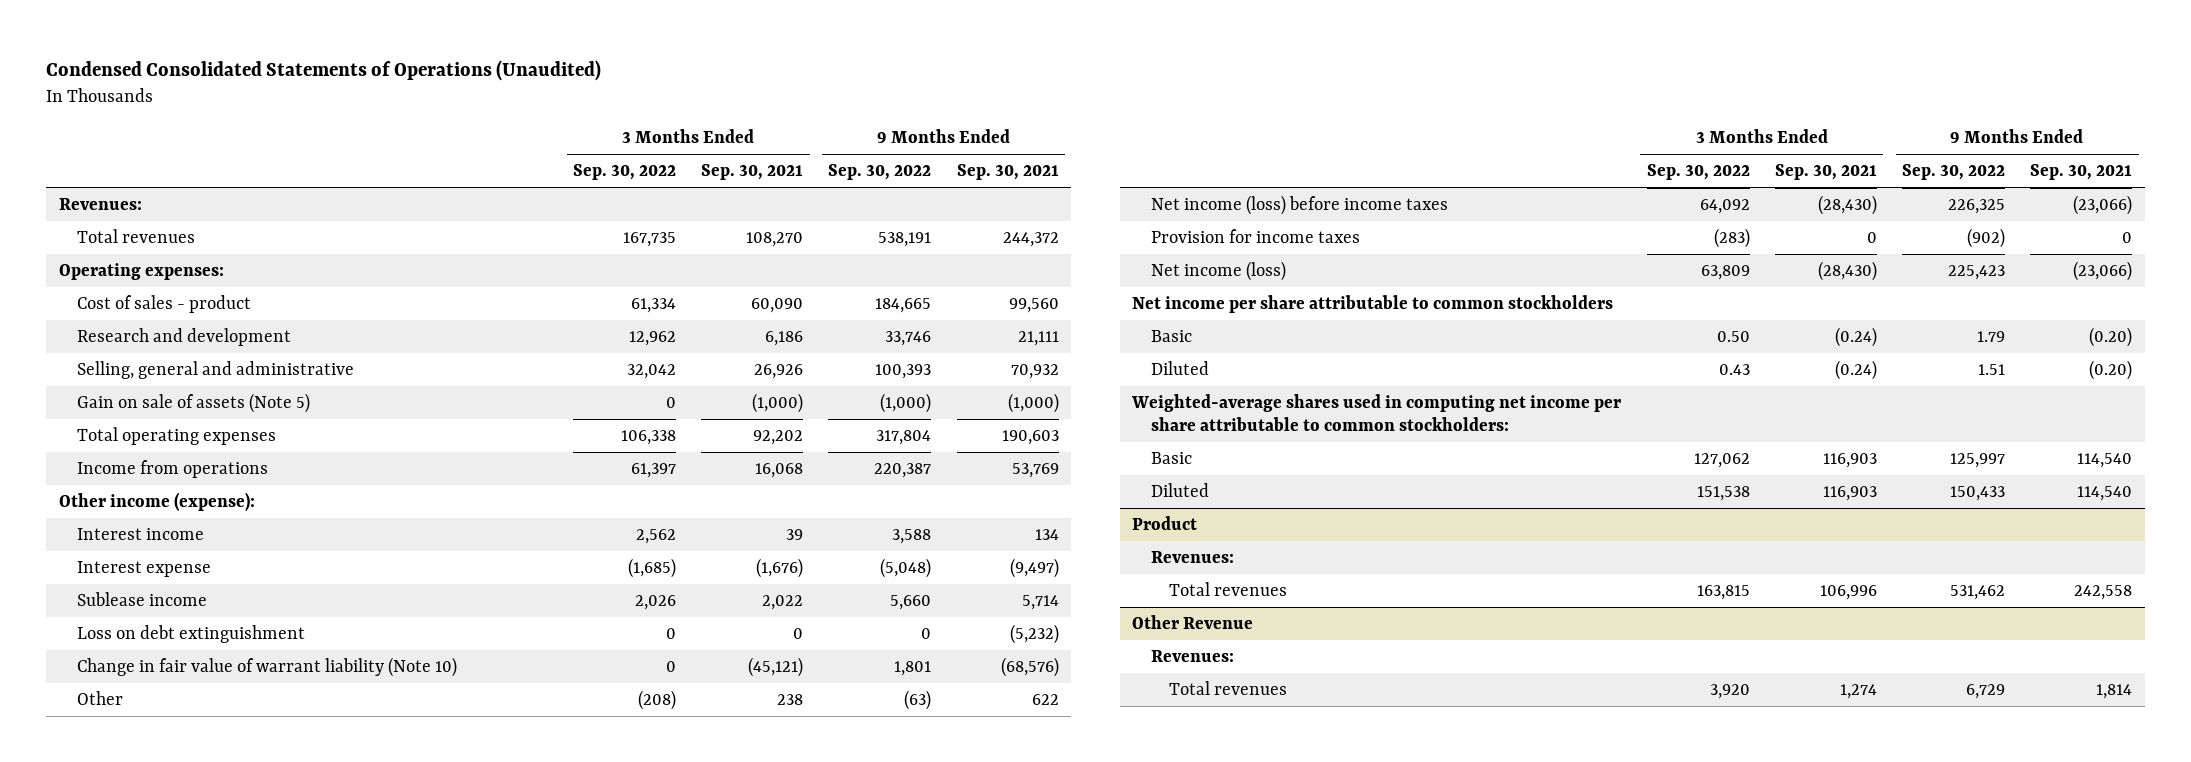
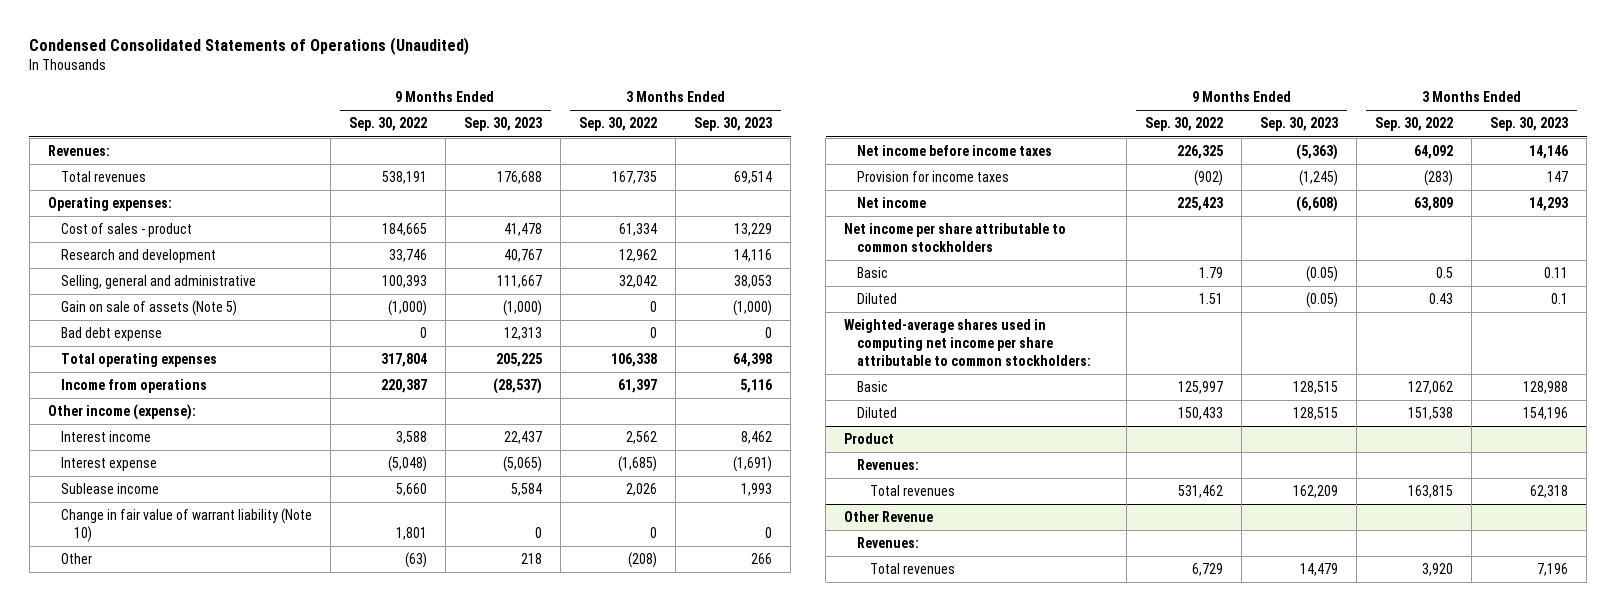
- | 3 Months Ended Sep. 30, 2022 | 3 Months Ended Sep. 30, 2021 | 9 Months Ended Sep. 30, 2022 | 9 Months Ended Sep. 30, 2021
+ | 9 Months Ended Sep. 30, 2022 | 9 Months Ended Sep. 30, 2023 | 3 Months Ended Sep. 30, 2022 | 3 Months Ended Sep. 30, 2023
+ Bad debt expense | 0 | 12,313 | 0 | 0
- Loss on debt extinguishment | 0 | 0 | 0 | (5,232)
- Net income (loss) before income taxes | 64,092 | (28,430) | 226,325 | (23,066)
+ Net income before income taxes | 226,325 | (5,363) | 64,092 | 14,146
- Net income (loss) | 63,809 | (28,430) | 225,423 | (23,066)
+ Net income | 225,423 | (6,608) | 63,809 | 14,293
- Basic | 0.50 | (0.24) | 1.79 | (0.20)
+ Basic | 1.79 | (0.05) | 0.5 | 0.11

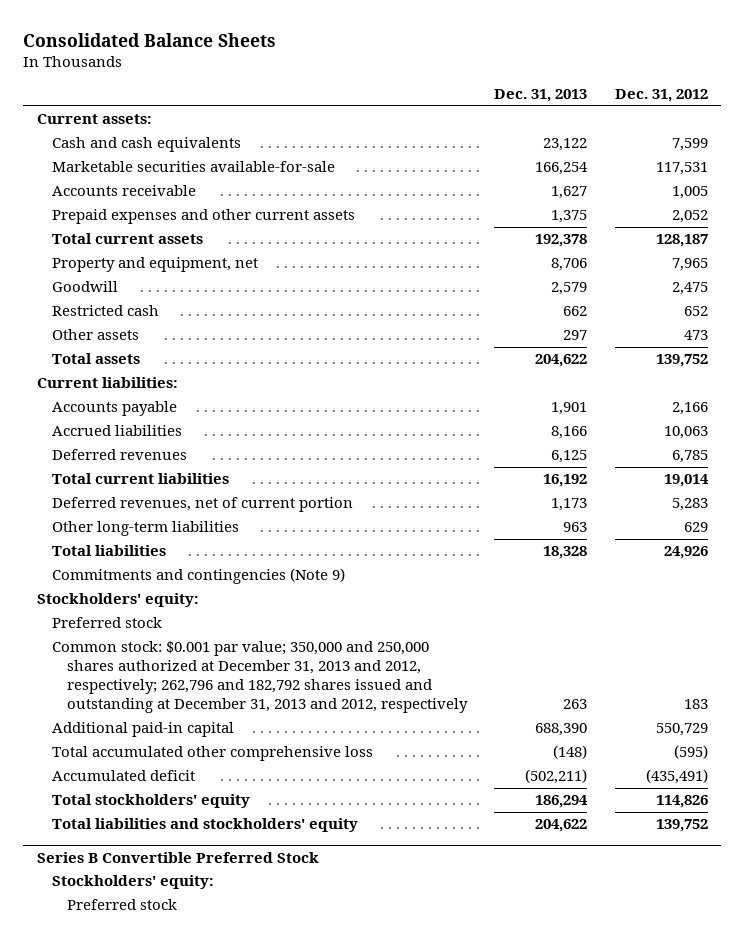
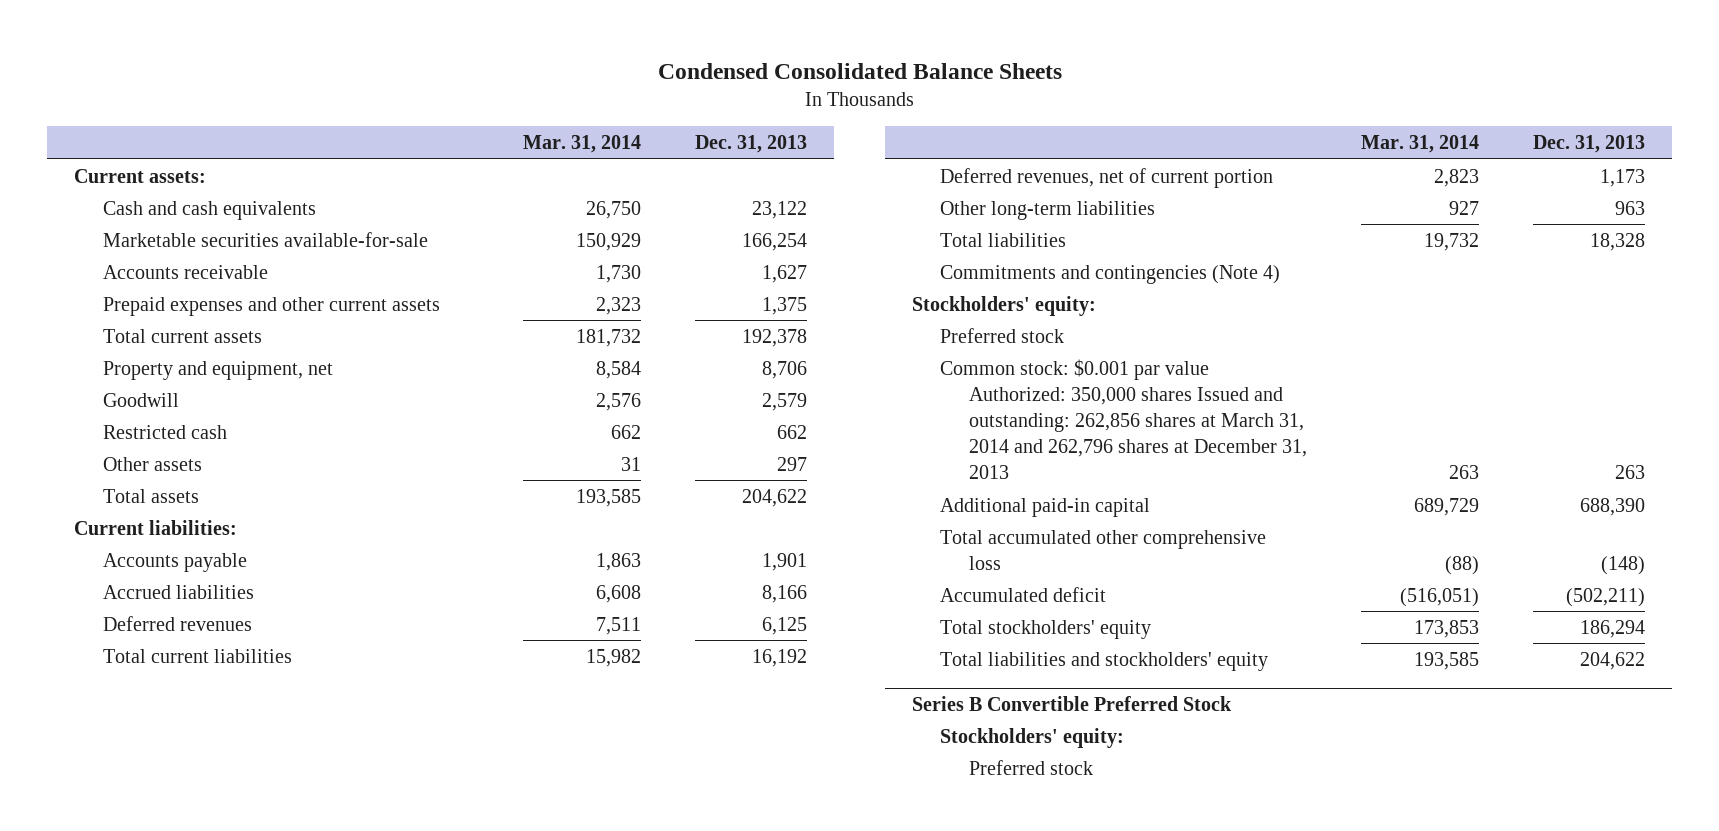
- Consolidated Balance Sheets
+ Condensed Consolidated Balance Sheets
- | Dec. 31, 2013 | Dec. 31, 2012
+ | Mar. 31, 2014 | Dec. 31, 2013
- Commitments and contingencies (Note 9)
+ Commitments and contingencies (Note 4)
- Common stock: $0.001 par value; 350,000 and 250,000 shares authorized at December 31, 2013 and 2012, respectively; 262,796 and 182,792 shares issued and outstanding at December 31, 2013 and 2012, respectively | 263 | 183
+ Common stock: $0.001 par value Authorized: 350,000 shares Issued and outstanding: 262,856 shares at March 31, 2014 and 262,796 shares at December 31, 2013 | 263 | 263

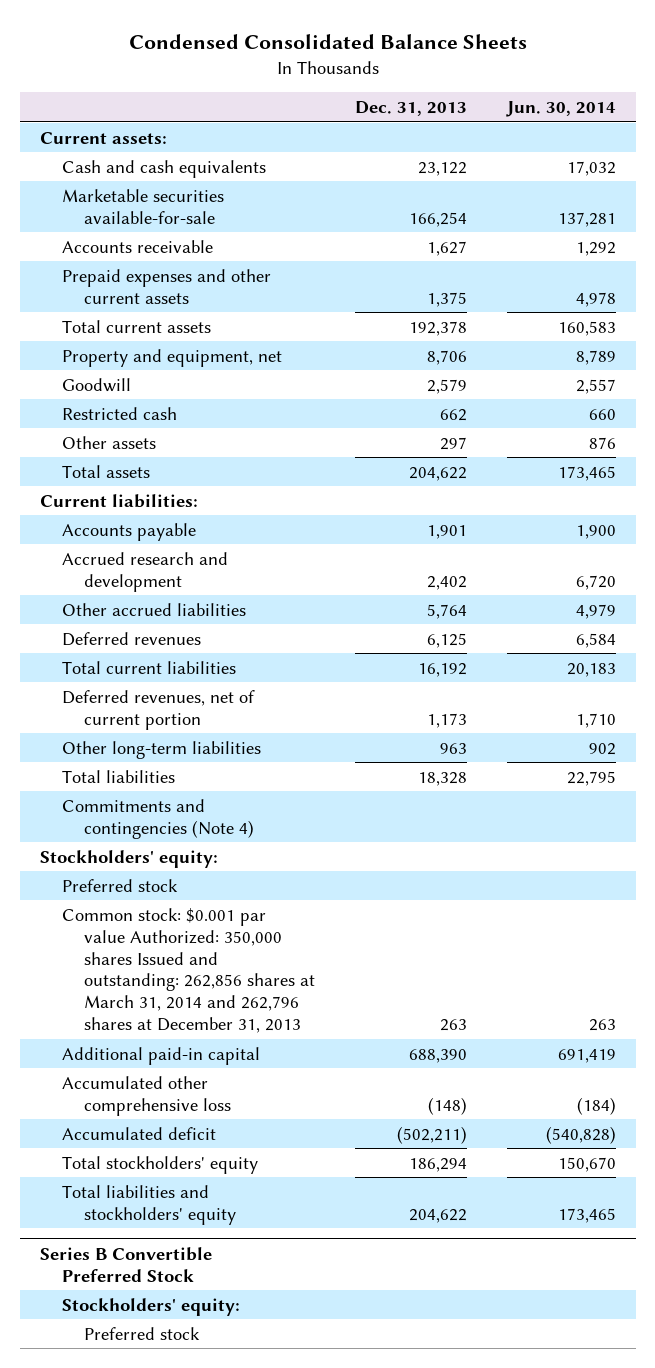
- | Mar. 31, 2014 | Dec. 31, 2013
+ | Dec. 31, 2013 | Jun. 30, 2014
- Accrued liabilities | 6,608 | 8,166
+ Accrued research and development | 2,402 | 6,720
+ Other accrued liabilities | 5,764 | 4,979
- Total accumulated other comprehensive loss | (88) | (148)
+ Accumulated other comprehensive loss | (148) | (184)

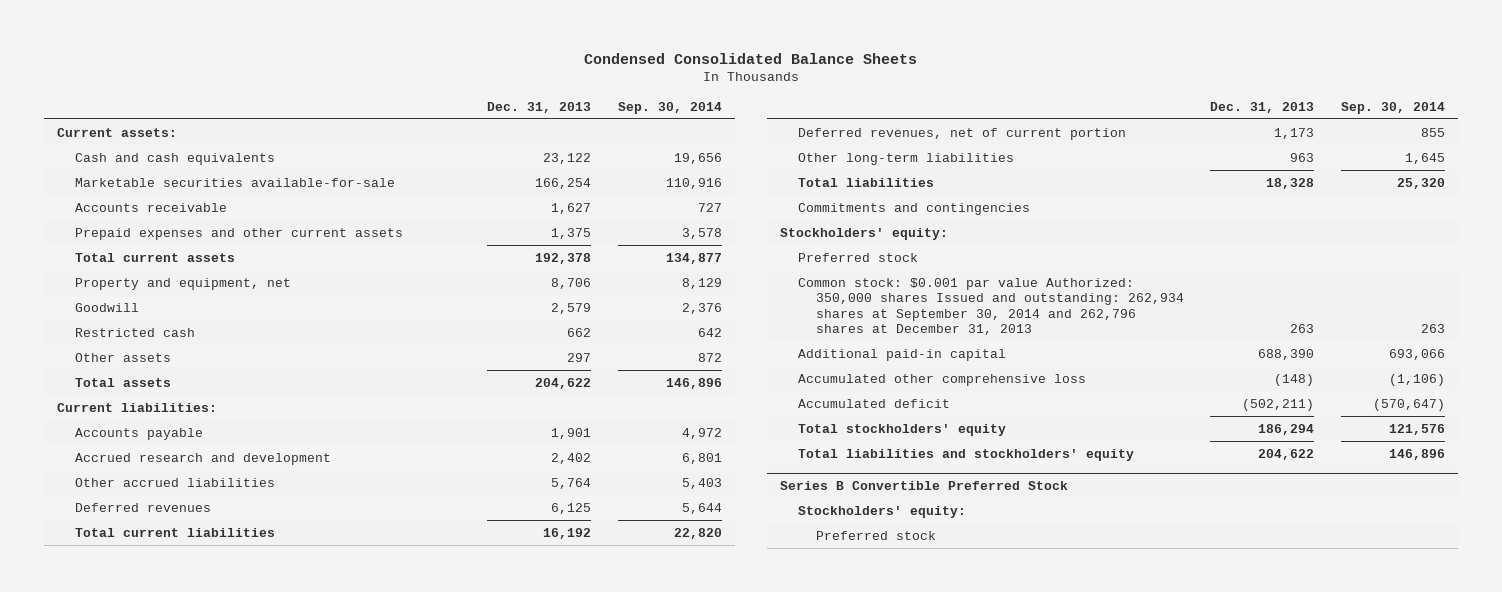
- | Dec. 31, 2013 | Jun. 30, 2014
+ | Dec. 31, 2013 | Sep. 30, 2014
- Commitments and contingencies (Note 4)
+ Commitments and contingencies
- Common stock: $0.001 par value Authorized: 350,000 shares Issued and outstanding: 262,856 shares at March 31, 2014 and 262,796 shares at December 31, 2013 | 263 | 263
+ Common stock: $0.001 par value Authorized: 350,000 shares Issued and outstanding: 262,934 shares at September 30, 2014 and 262,796 shares at December 31, 2013 | 263 | 263

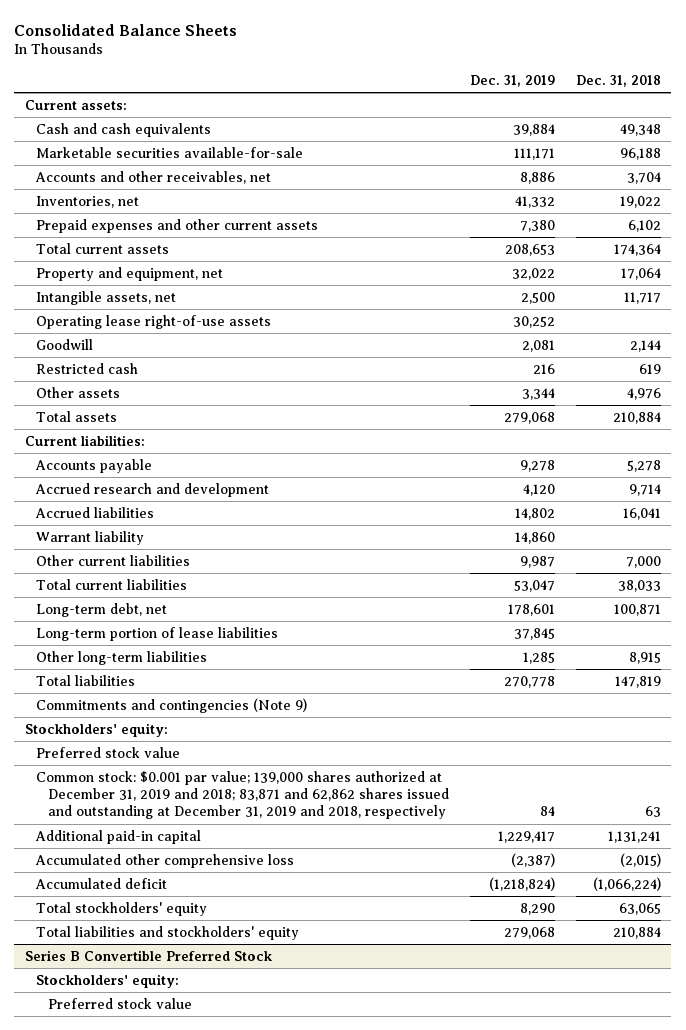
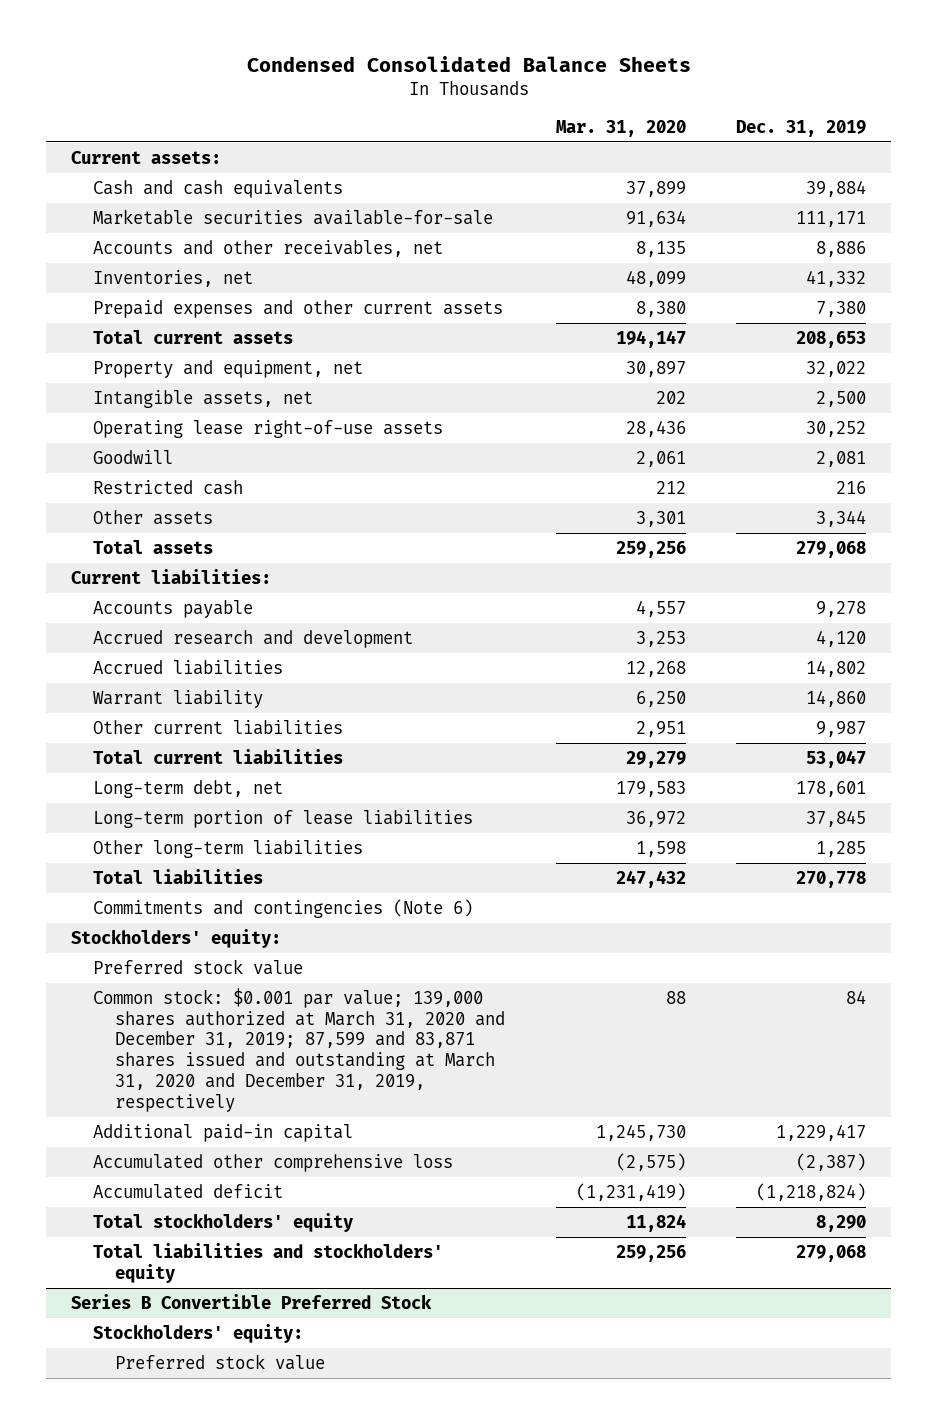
- Consolidated Balance Sheets
+ Condensed Consolidated Balance Sheets
- | Dec. 31, 2019 | Dec. 31, 2018
+ | Mar. 31, 2020 | Dec. 31, 2019
- Commitments and contingencies (Note 9)
+ Commitments and contingencies (Note 6)
- Common stock: $0.001 par value; 139,000 shares authorized at December 31, 2019 and 2018; 83,871 and 62,862 shares issued and outstanding at December 31, 2019 and 2018, respectively | 84 | 63
+ Common stock: $0.001 par value; 139,000 shares authorized at March 31, 2020 and December 31, 2019; 87,599 and 83,871 shares issued and outstanding at March 31, 2020 and December 31, 2019, respectively | 88 | 84

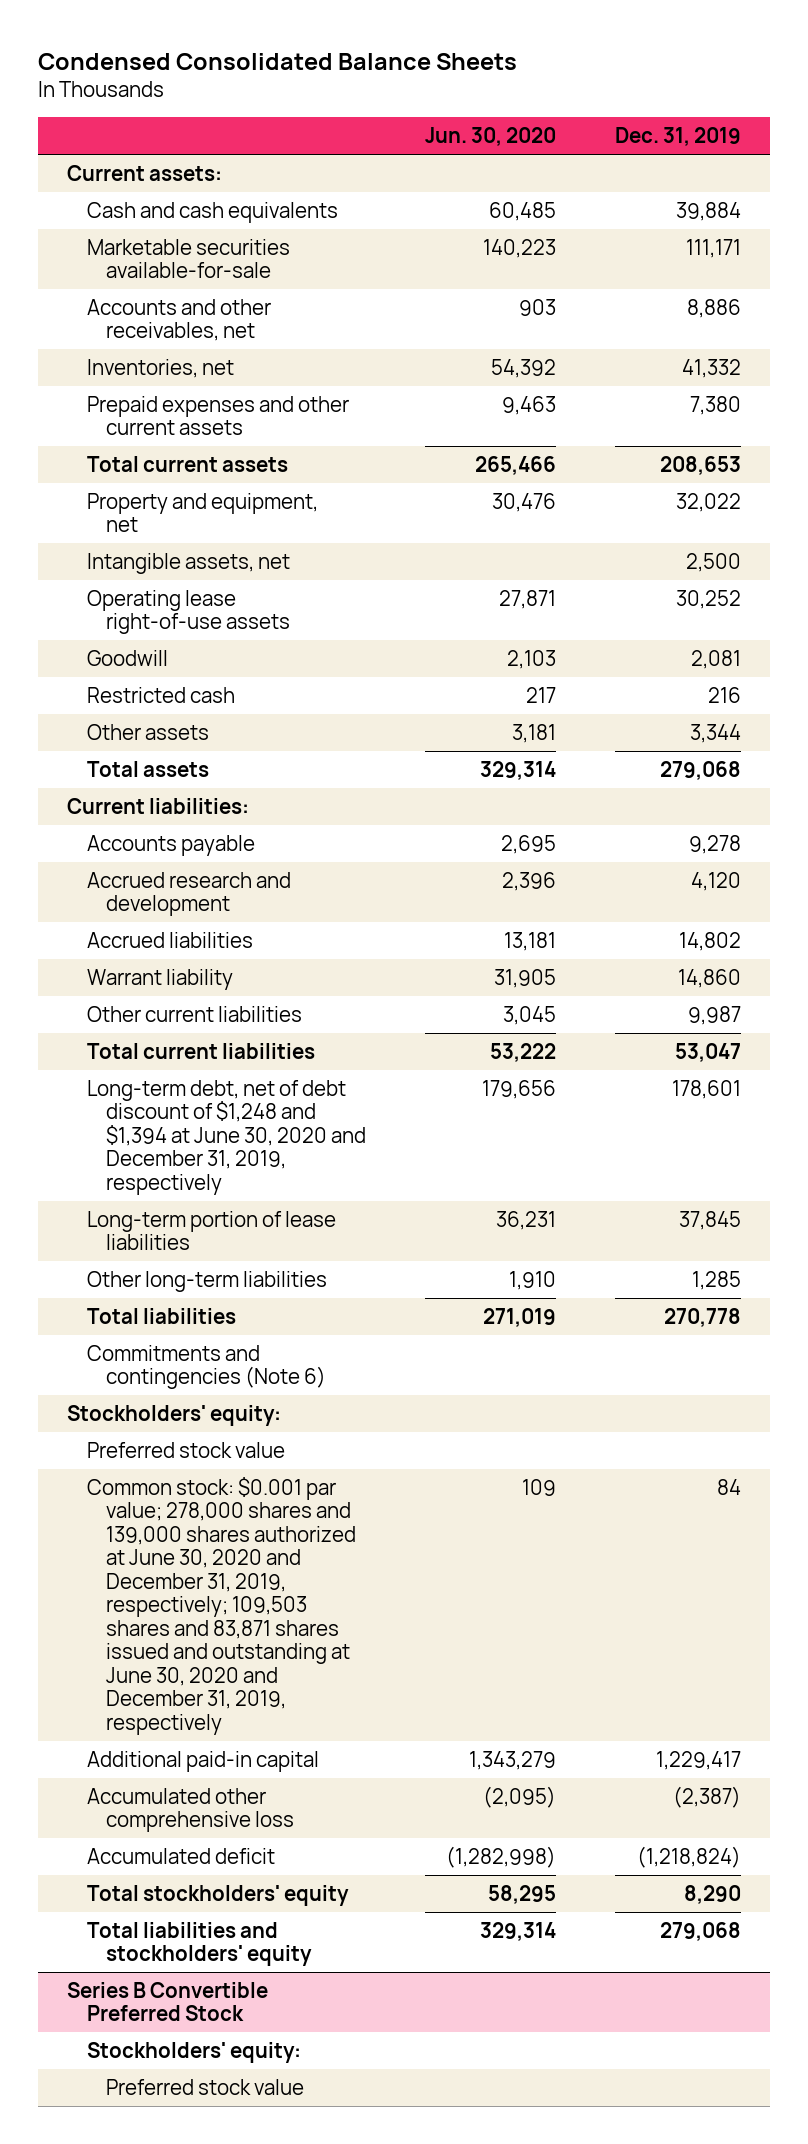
- | Mar. 31, 2020 | Dec. 31, 2019
+ | Jun. 30, 2020 | Dec. 31, 2019
- Long-term debt, net | 179,583 | 178,601
+ Long-term debt, net of debt discount of $1,248 and $1,394 at June 30, 2020 and December 31, 2019, respectively | 179,656 | 178,601
- Common stock: $0.001 par value; 139,000 shares authorized at March 31, 2020 and December 31, 2019; 87,599 and 83,871 shares issued and outstanding at March 31, 2020 and December 31, 2019, respectively | 88 | 84
+ Common stock: $0.001 par value; 278,000 shares and 139,000 shares authorized at June 30, 2020 and December 31, 2019, respectively; 109,503 shares and 83,871 shares issued and outstanding at June 30, 2020 and December 31, 2019, respectively | 109 | 84

